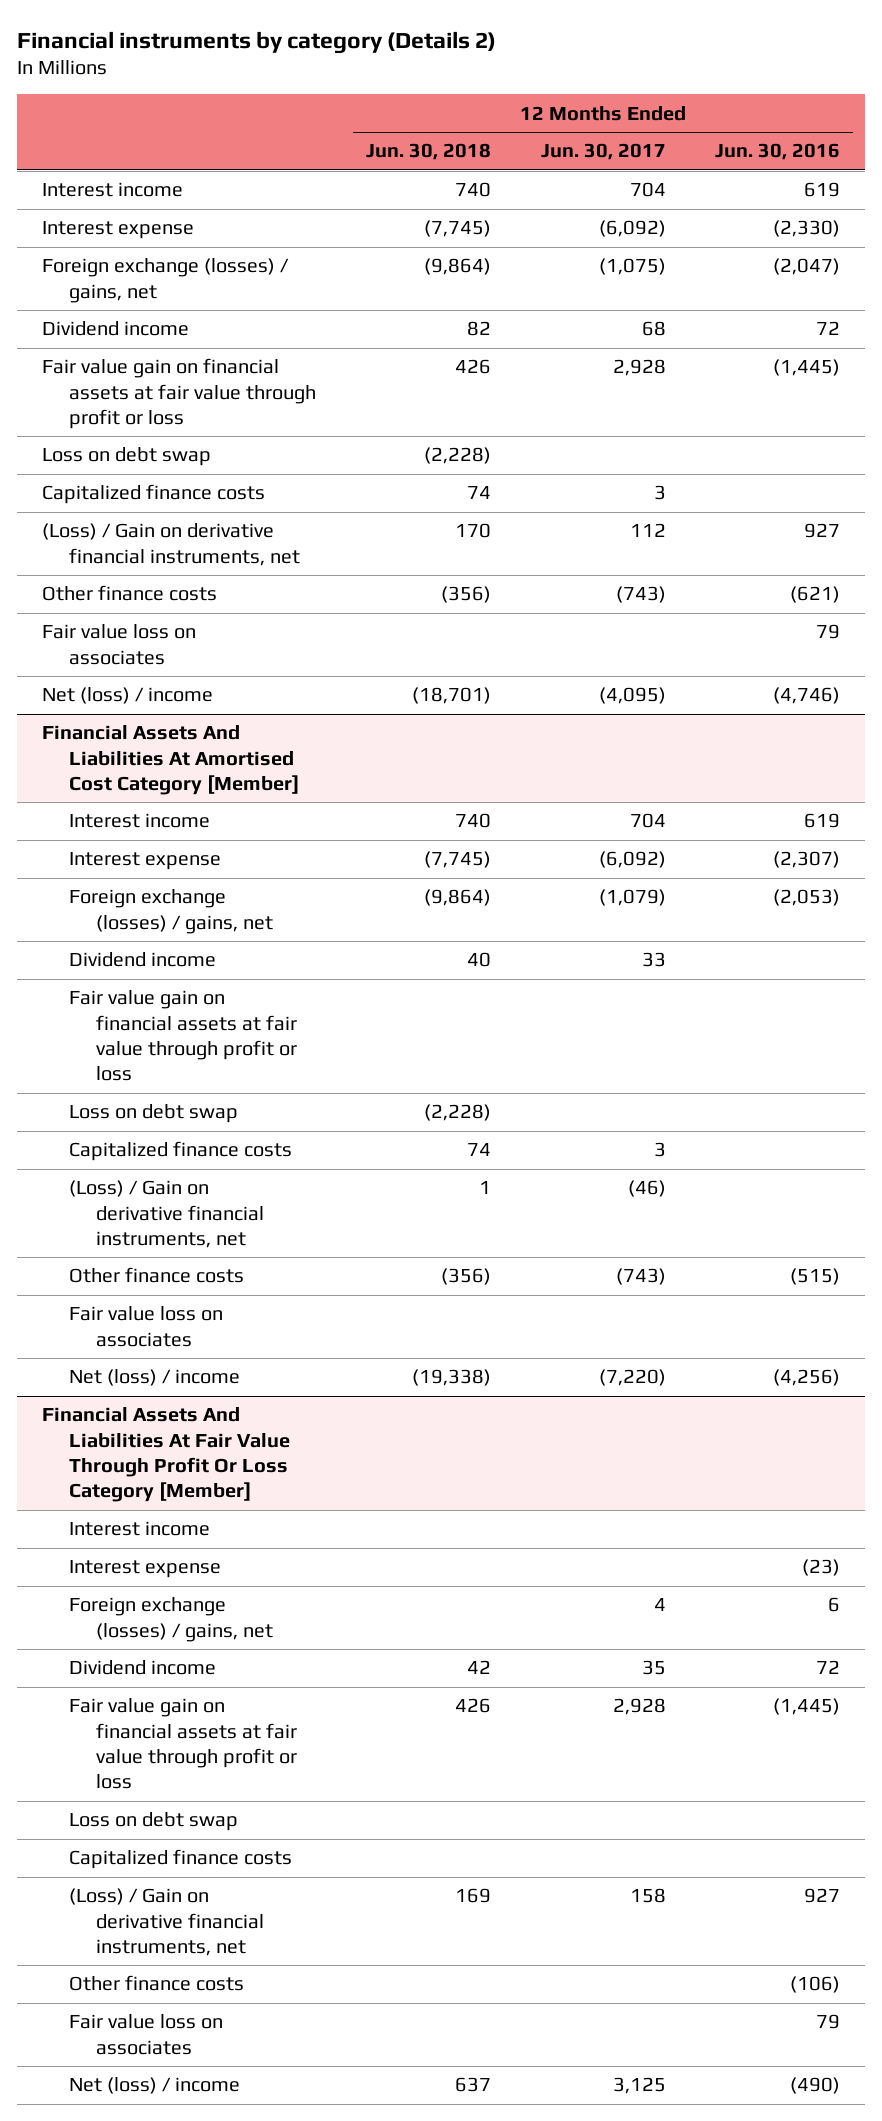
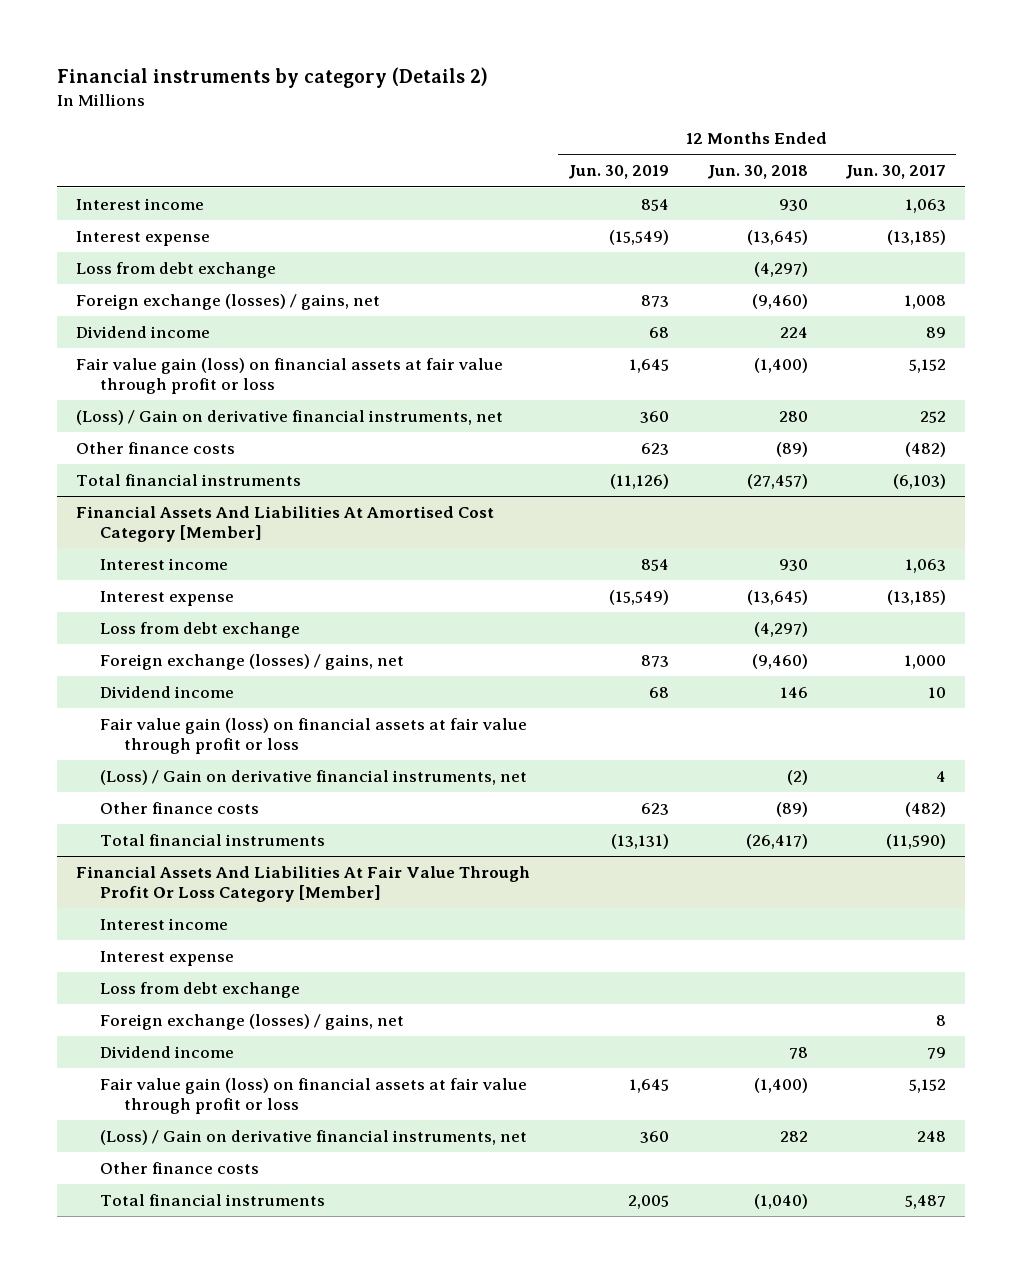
- | 12 Months Ended Jun. 30, 2018 | 12 Months Ended Jun. 30, 2017 | 12 Months Ended Jun. 30, 2016
+ | 12 Months Ended Jun. 30, 2019 | 12 Months Ended Jun. 30, 2018 | 12 Months Ended Jun. 30, 2017
- Interest income | 740 | 704 | 619
- Interest expense | (7,745) | (6,092) | (2,330)
- Foreign exchange (losses) / gains, net | (9,864) | (1,075) | (2,047)
- Dividend income | 82 | 68 | 72
- Fair value gain on financial assets at fair value through profit or loss | 426 | 2,928 | (1,445)
- Loss on debt swap | (2,228) | |
- Capitalized finance costs | 74 | 3 |
- (Loss) / Gain on derivative financial instruments, net | 170 | 112 | 927
- Other finance costs | (356) | (743) | (621)
- Fair value loss on associates | | | 79
- Net (loss) / income | (18,701) | (4,095) | (4,746)
+ Interest income | 854 | 930 | 1,063
+ Interest expense | (15,549) | (13,645) | (13,185)
+ Loss from debt exchange | | (4,297) |
+ Foreign exchange (losses) / gains, net | 873 | (9,460) | 1,008
+ Dividend income | 68 | 224 | 89
+ Fair value gain (loss) on financial assets at fair value through profit or loss | 1,645 | (1,400) | 5,152
+ (Loss) / Gain on derivative financial instruments, net | 360 | 280 | 252
+ Other finance costs | 623 | (89) | (482)
+ Total financial instruments | (11,126) | (27,457) | (6,103)
@ Financial Assets And Liabilities At Amortised Cost Category [Member]
- Interest income | 740 | 704 | 619
- Interest expense | (7,745) | (6,092) | (2,307)
- Foreign exchange (losses) / gains, net | (9,864) | (1,079) | (2,053)
- Dividend income | 40 | 33 |
- Fair value gain on financial assets at fair value through profit or loss
- Loss on debt swap | (2,228) | |
- Capitalized finance costs | 74 | 3 |
- (Loss) / Gain on derivative financial instruments, net | 1 | (46) |
- Other finance costs | (356) | (743) | (515)
- Fair value loss on associates
- Net (loss) / income | (19,338) | (7,220) | (4,256)
+ Interest income | 854 | 930 | 1,063
+ Interest expense | (15,549) | (13,645) | (13,185)
+ Loss from debt exchange | | (4,297) |
+ Foreign exchange (losses) / gains, net | 873 | (9,460) | 1,000
+ Dividend income | 68 | 146 | 10
+ Fair value gain (loss) on financial assets at fair value through profit or loss
+ (Loss) / Gain on derivative financial instruments, net | | (2) | 4
+ Other finance costs | 623 | (89) | (482)
+ Total financial instruments | (13,131) | (26,417) | (11,590)
@ Financial Assets And Liabilities At Fair Value Through Profit Or Loss Category [Member]
- Foreign exchange (losses) / gains, net | | 4 | 6
- Dividend income | 42 | 35 | 72
- Fair value gain on financial assets at fair value through profit or loss | 426 | 2,928 | (1,445)
- Loss on debt swap
- Capitalized finance costs
- (Loss) / Gain on derivative financial instruments, net | 169 | 158 | 927
+ Loss from debt exchange
+ Foreign exchange (losses) / gains, net | | | 8
+ Dividend income | | 78 | 79
+ Fair value gain (loss) on financial assets at fair value through profit or loss | 1,645 | (1,400) | 5,152
+ (Loss) / Gain on derivative financial instruments, net | 360 | 282 | 248
- Fair value loss on associates | | | 79
- Net (loss) / income | 637 | 3,125 | (490)
+ Total financial instruments | 2,005 | (1,040) | 5,487

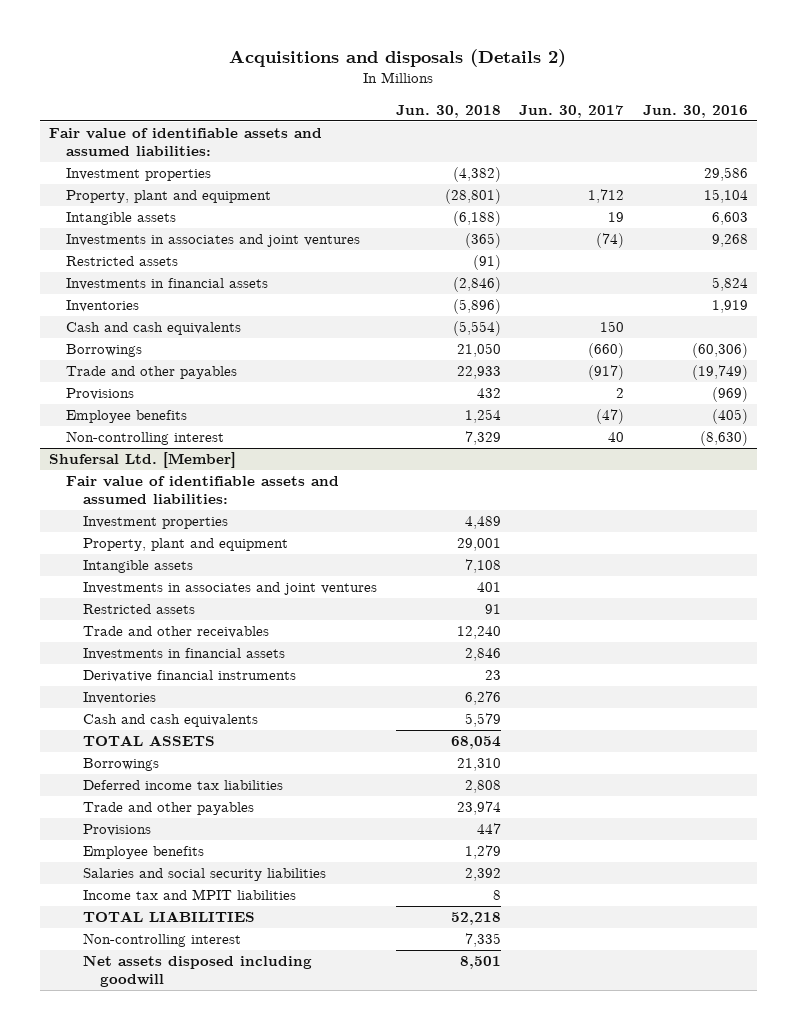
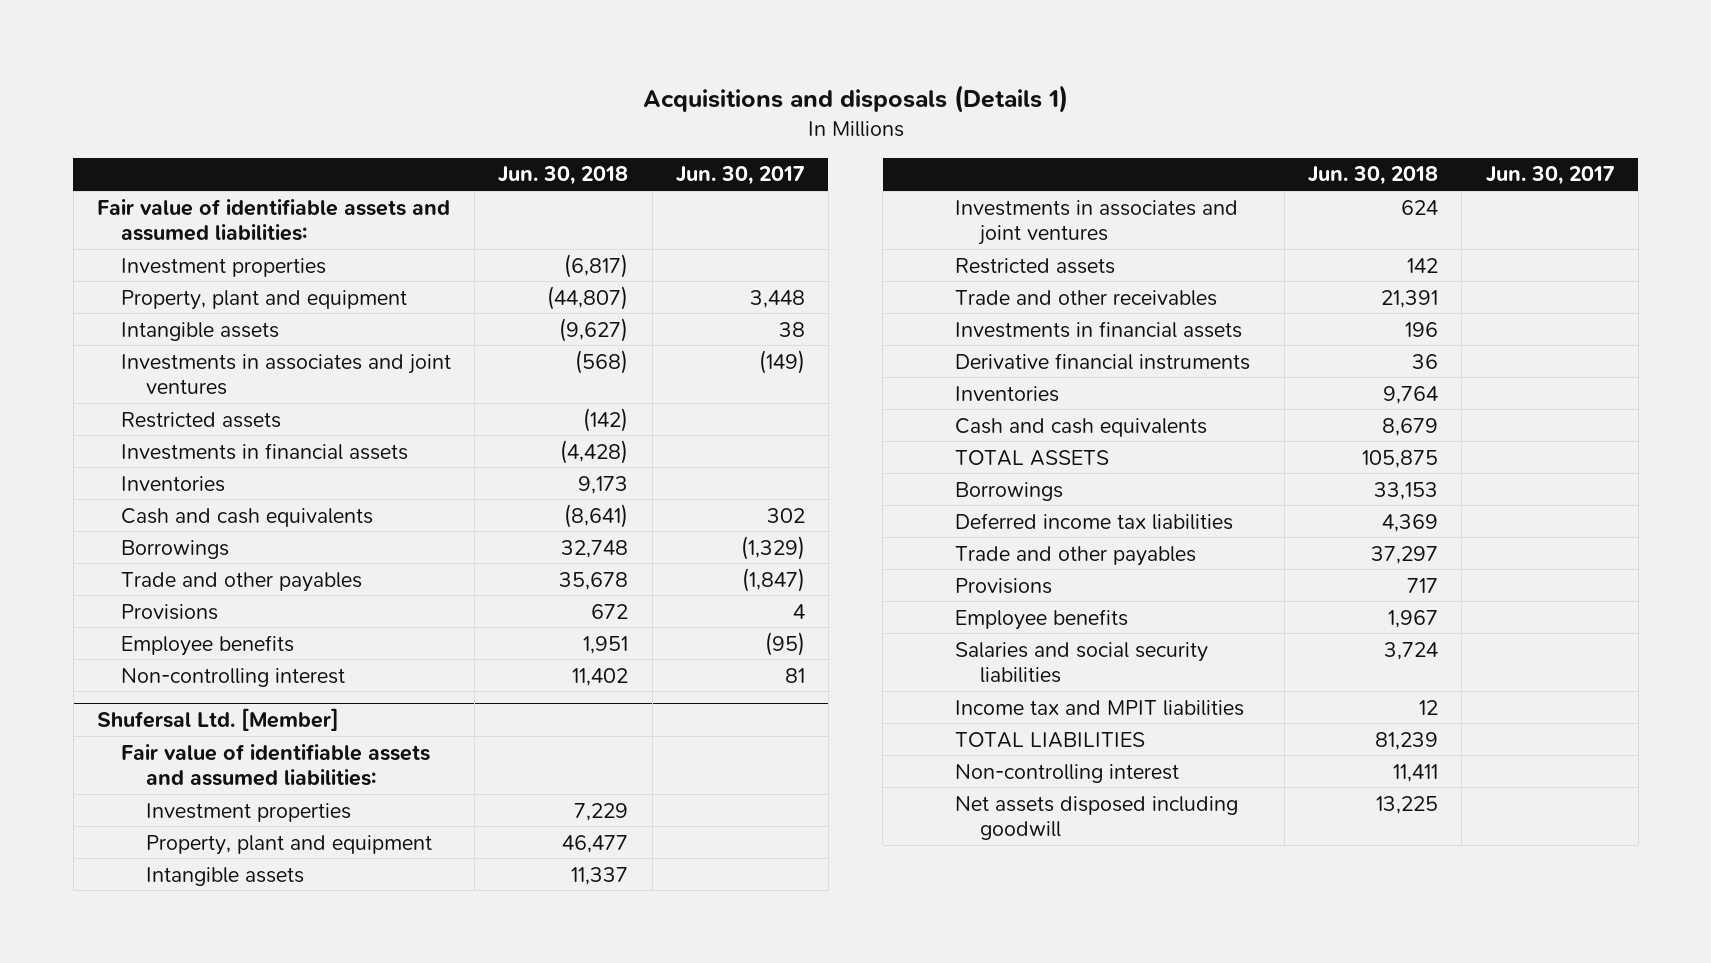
- Acquisitions and disposals (Details 2)
+ Acquisitions and disposals (Details 1)
- | Jun. 30, 2018 | Jun. 30, 2017 | Jun. 30, 2016
+ | Jun. 30, 2018 | Jun. 30, 2017
- Investment properties | (4,382) | | 29,586
- Property, plant and equipment | (28,801) | 1,712 | 15,104
- Intangible assets | (6,188) | 19 | 6,603
- Investments in associates and joint ventures | (365) | (74) | 9,268
- Restricted assets | (91) | |
- Investments in financial assets | (2,846) | | 5,824
- Inventories | (5,896) | | 1,919
- Cash and cash equivalents | (5,554) | 150 |
- Borrowings | 21,050 | (660) | (60,306)
- Trade and other payables | 22,933 | (917) | (19,749)
- Provisions | 432 | 2 | (969)
- Employee benefits | 1,254 | (47) | (405)
- Non-controlling interest | 7,329 | 40 | (8,630)
+ Investment properties | (6,817) |
+ Property, plant and equipment | (44,807) | 3,448
+ Intangible assets | (9,627) | 38
+ Investments in associates and joint ventures | (568) | (149)
+ Restricted assets | (142) |
+ Investments in financial assets | (4,428) |
+ Inventories | 9,173 |
+ Cash and cash equivalents | (8,641) | 302
+ Borrowings | 32,748 | (1,329)
+ Trade and other payables | 35,678 | (1,847)
+ Provisions | 672 | 4
+ Employee benefits | 1,951 | (95)
+ Non-controlling interest | 11,402 | 81
@ Shufersal Ltd. [Member]
- Investment properties | 4,489 | |
- Property, plant and equipment | 29,001 | |
- Intangible assets | 7,108 | |
- Investments in associates and joint ventures | 401 | |
- Restricted assets | 91 | |
- Trade and other receivables | 12,240 | |
- Investments in financial assets | 2,846 | |
- Derivative financial instruments | 23 | |
- Inventories | 6,276 | |
- Cash and cash equivalents | 5,579 | |
- TOTAL ASSETS | 68,054 | |
- Borrowings | 21,310 | |
- Deferred income tax liabilities | 2,808 | |
- Trade and other payables | 23,974 | |
- Provisions | 447 | |
- Employee benefits | 1,279 | |
- Salaries and social security liabilities | 2,392 | |
- Income tax and MPIT liabilities | 8 | |
- TOTAL LIABILITIES | 52,218 | |
- Non-controlling interest | 7,335 | |
- Net assets disposed including goodwill | 8,501 | |
+ Investment properties | 7,229 |
+ Property, plant and equipment | 46,477 |
+ Intangible assets | 11,337 |
+ Investments in associates and joint ventures | 624 |
+ Restricted assets | 142 |
+ Trade and other receivables | 21,391 |
+ Investments in financial assets | 196 |
+ Derivative financial instruments | 36 |
+ Inventories | 9,764 |
+ Cash and cash equivalents | 8,679 |
+ TOTAL ASSETS | 105,875 |
+ Borrowings | 33,153 |
+ Deferred income tax liabilities | 4,369 |
+ Trade and other payables | 37,297 |
+ Provisions | 717 |
+ Employee benefits | 1,967 |
+ Salaries and social security liabilities | 3,724 |
+ Income tax and MPIT liabilities | 12 |
+ TOTAL LIABILITIES | 81,239 |
+ Non-controlling interest | 11,411 |
+ Net assets disposed including goodwill | 13,225 |

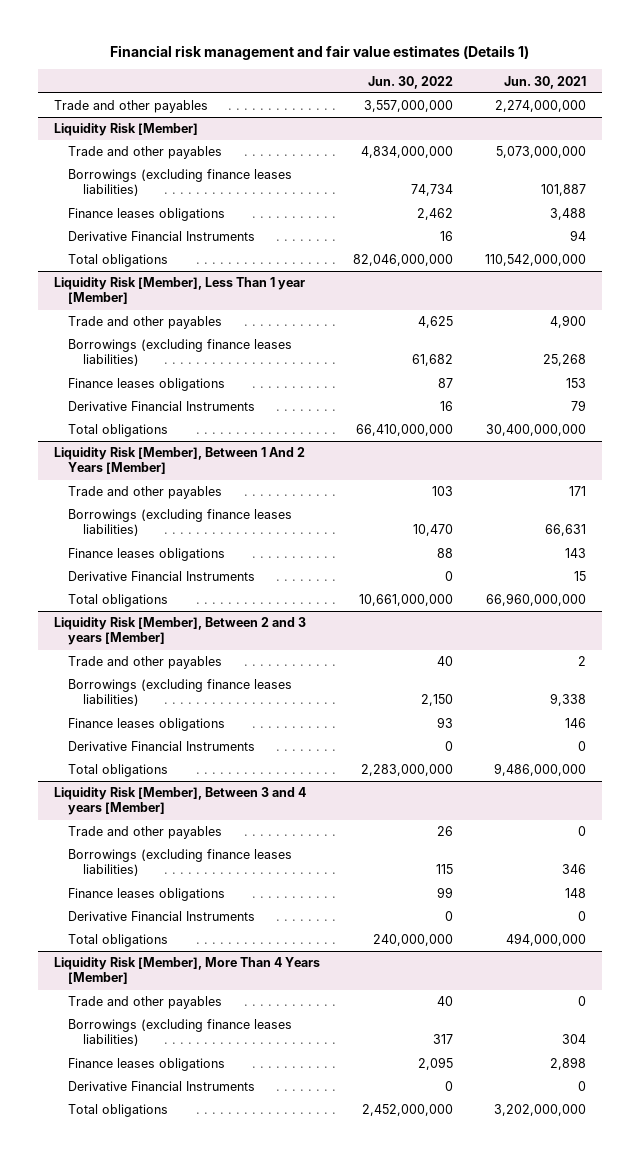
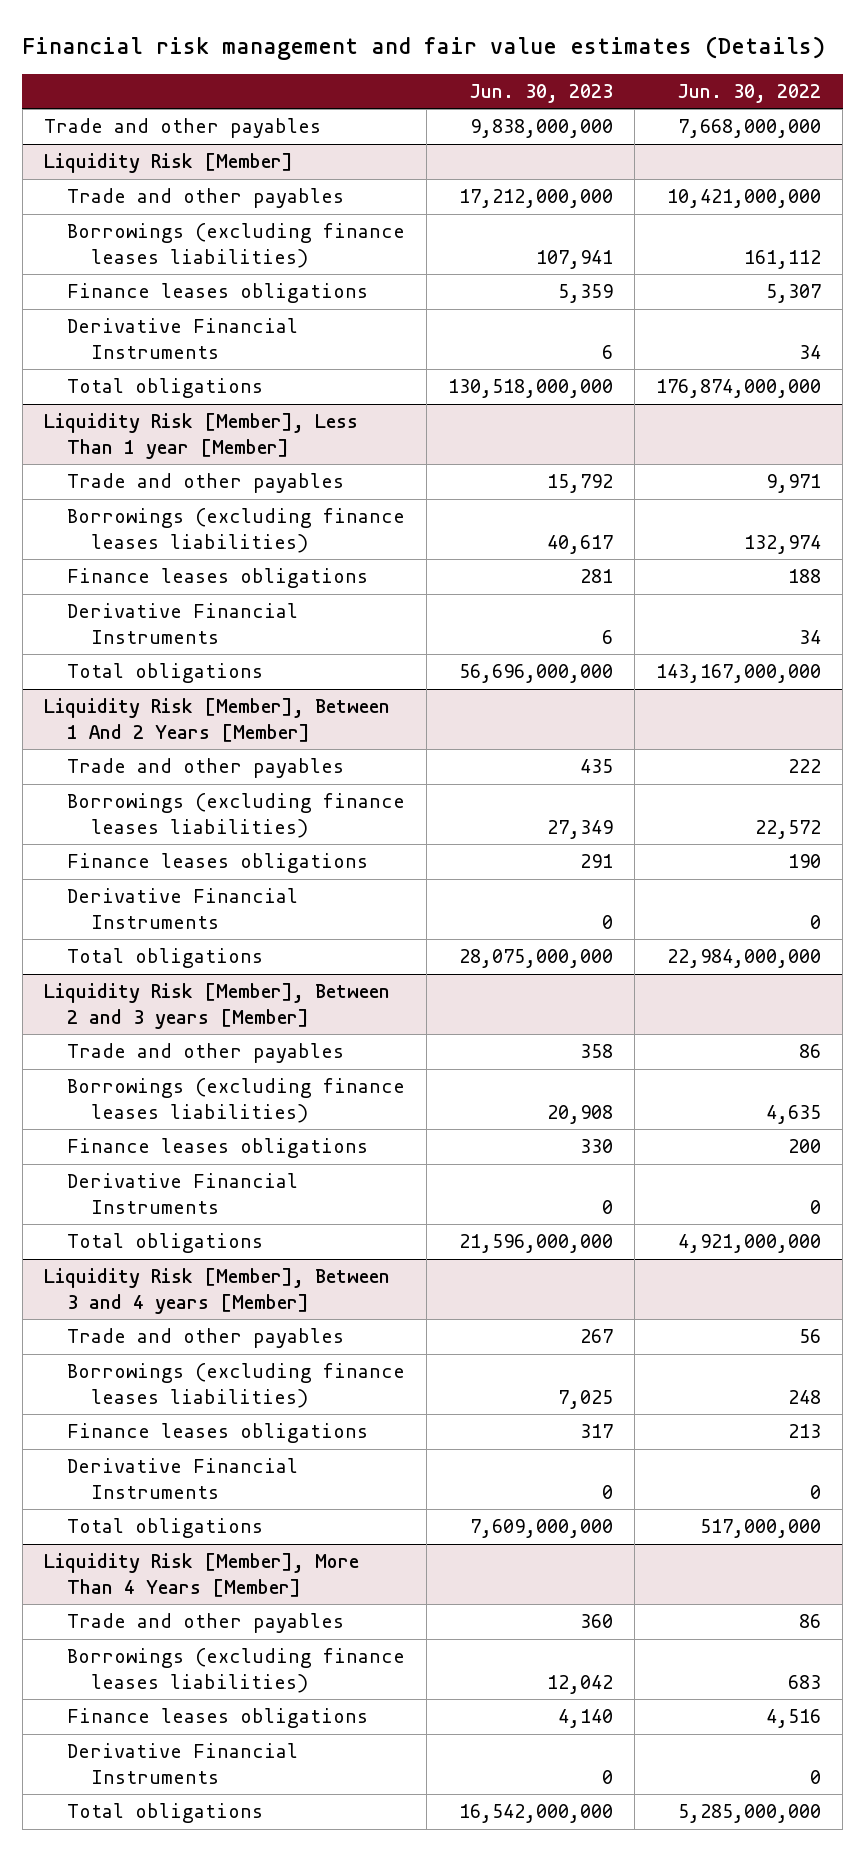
- Financial risk management and fair value estimates (Details 1)
+ Financial risk management and fair value estimates (Details)
- | Jun. 30, 2022 | Jun. 30, 2021
+ | Jun. 30, 2023 | Jun. 30, 2022
- Trade and other payables | 3,557,000,000 | 2,274,000,000
+ Trade and other payables | 9,838,000,000 | 7,668,000,000
@ Liquidity Risk [Member]
- Trade and other payables | 4,834,000,000 | 5,073,000,000
- Borrowings (excluding finance leases liabilities) | 74,734 | 101,887
- Finance leases obligations | 2,462 | 3,488
- Derivative Financial Instruments | 16 | 94
- Total obligations | 82,046,000,000 | 110,542,000,000
+ Trade and other payables | 17,212,000,000 | 10,421,000,000
+ Borrowings (excluding finance leases liabilities) | 107,941 | 161,112
+ Finance leases obligations | 5,359 | 5,307
+ Derivative Financial Instruments | 6 | 34
+ Total obligations | 130,518,000,000 | 176,874,000,000
@ Liquidity Risk [Member], Less Than 1 year [Member]
- Trade and other payables | 4,625 | 4,900
- Borrowings (excluding finance leases liabilities) | 61,682 | 25,268
- Finance leases obligations | 87 | 153
- Derivative Financial Instruments | 16 | 79
- Total obligations | 66,410,000,000 | 30,400,000,000
+ Trade and other payables | 15,792 | 9,971
+ Borrowings (excluding finance leases liabilities) | 40,617 | 132,974
+ Finance leases obligations | 281 | 188
+ Derivative Financial Instruments | 6 | 34
+ Total obligations | 56,696,000,000 | 143,167,000,000
@ Liquidity Risk [Member], Between 1 And 2 Years [Member]
- Trade and other payables | 103 | 171
- Borrowings (excluding finance leases liabilities) | 10,470 | 66,631
- Finance leases obligations | 88 | 143
+ Trade and other payables | 435 | 222
+ Borrowings (excluding finance leases liabilities) | 27,349 | 22,572
+ Finance leases obligations | 291 | 190
- Total obligations | 10,661,000,000 | 66,960,000,000
+ Total obligations | 28,075,000,000 | 22,984,000,000
@ Liquidity Risk [Member], Between 2 and 3 years [Member]
- Trade and other payables | 40 | 2
- Borrowings (excluding finance leases liabilities) | 2,150 | 9,338
- Finance leases obligations | 93 | 146
+ Trade and other payables | 358 | 86
+ Borrowings (excluding finance leases liabilities) | 20,908 | 4,635
+ Finance leases obligations | 330 | 200
- Total obligations | 2,283,000,000 | 9,486,000,000
+ Total obligations | 21,596,000,000 | 4,921,000,000
@ Liquidity Risk [Member], Between 3 and 4 years [Member]
- Trade and other payables | 26 | 0
- Borrowings (excluding finance leases liabilities) | 115 | 346
- Finance leases obligations | 99 | 148
+ Trade and other payables | 267 | 56
+ Borrowings (excluding finance leases liabilities) | 7,025 | 248
+ Finance leases obligations | 317 | 213
- Total obligations | 240,000,000 | 494,000,000
+ Total obligations | 7,609,000,000 | 517,000,000
@ Liquidity Risk [Member], More Than 4 Years [Member]
- Trade and other payables | 40 | 0
- Borrowings (excluding finance leases liabilities) | 317 | 304
- Finance leases obligations | 2,095 | 2,898
+ Trade and other payables | 360 | 86
+ Borrowings (excluding finance leases liabilities) | 12,042 | 683
+ Finance leases obligations | 4,140 | 4,516
- Total obligations | 2,452,000,000 | 3,202,000,000
+ Total obligations | 16,542,000,000 | 5,285,000,000

